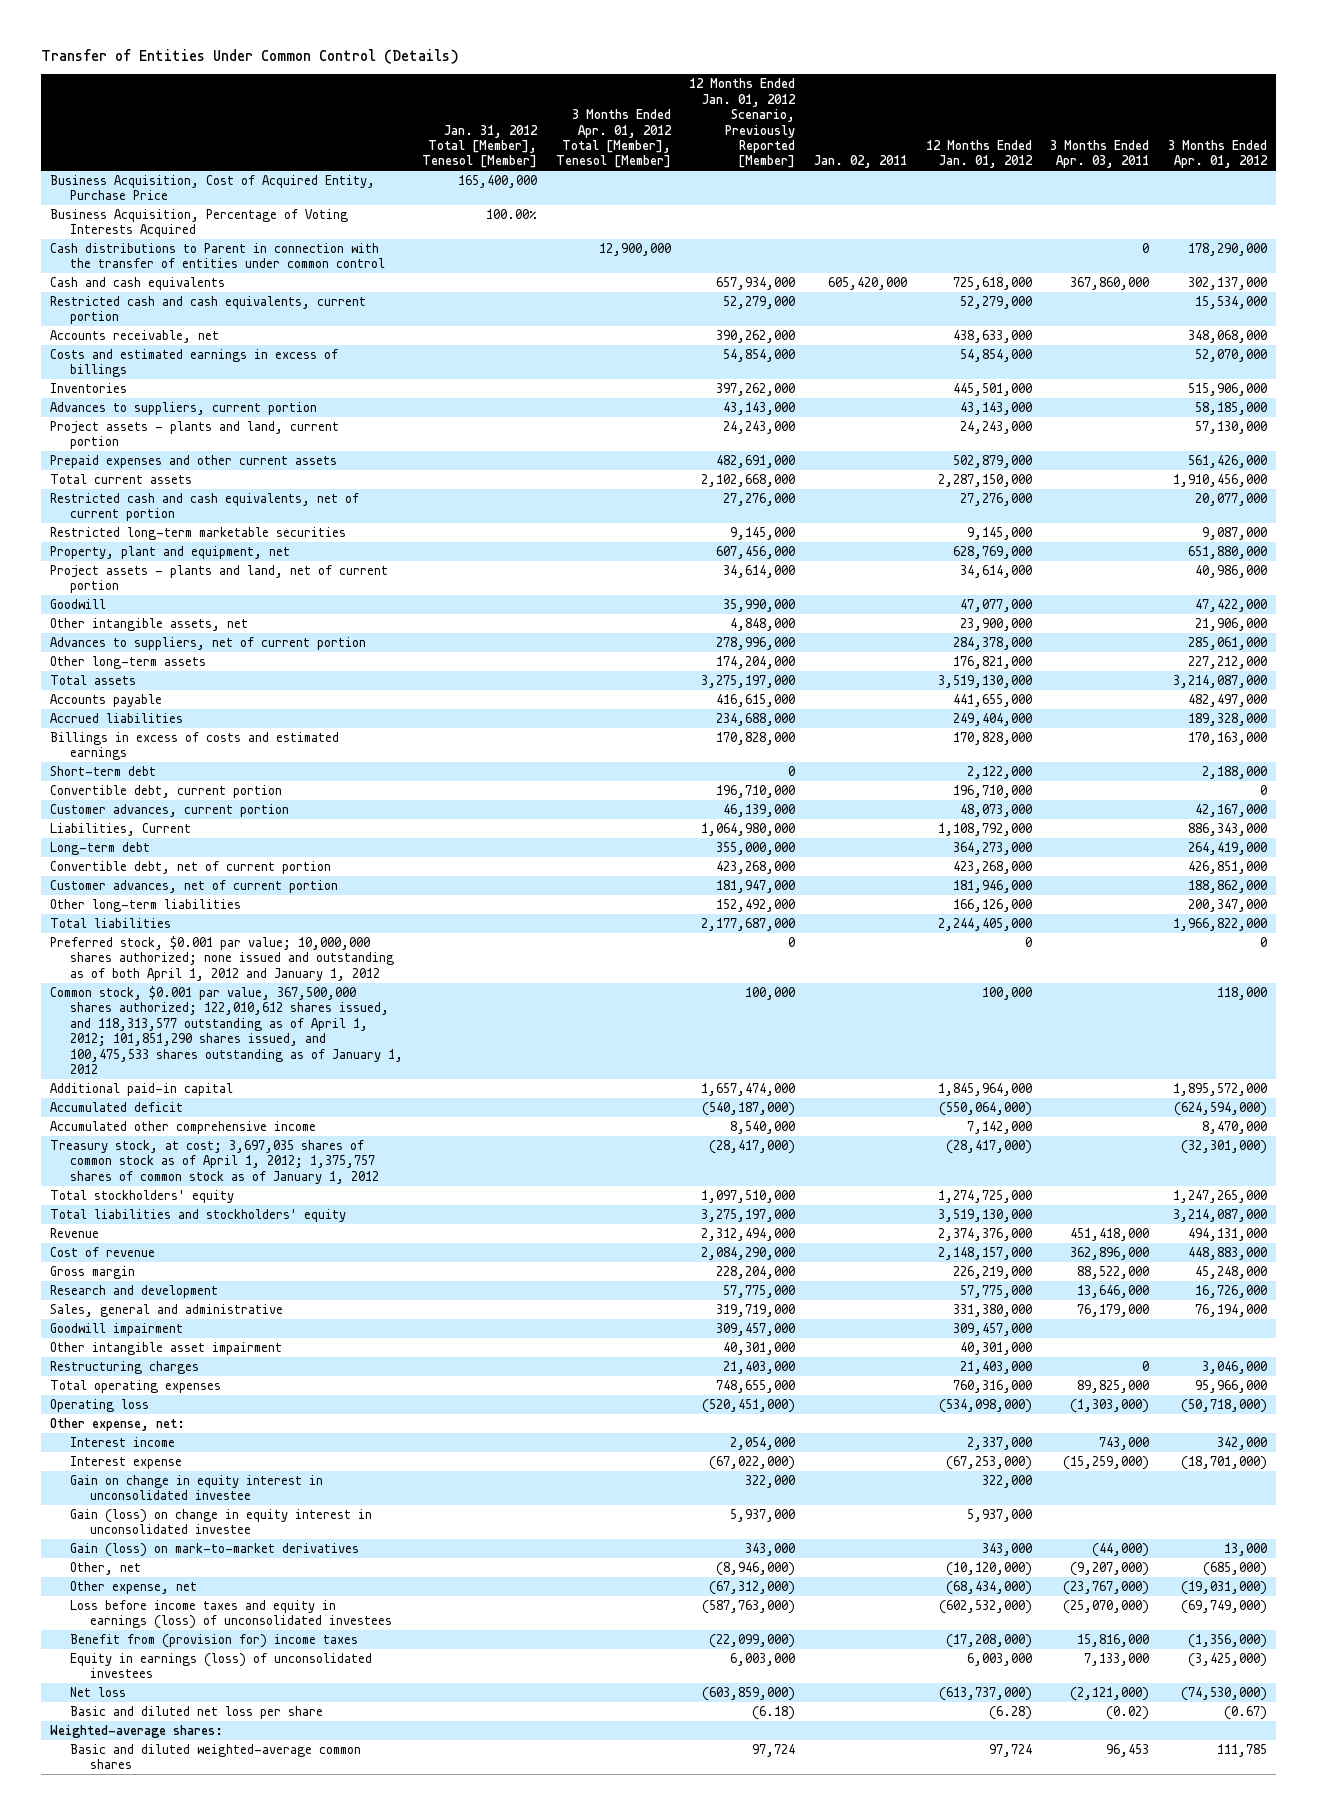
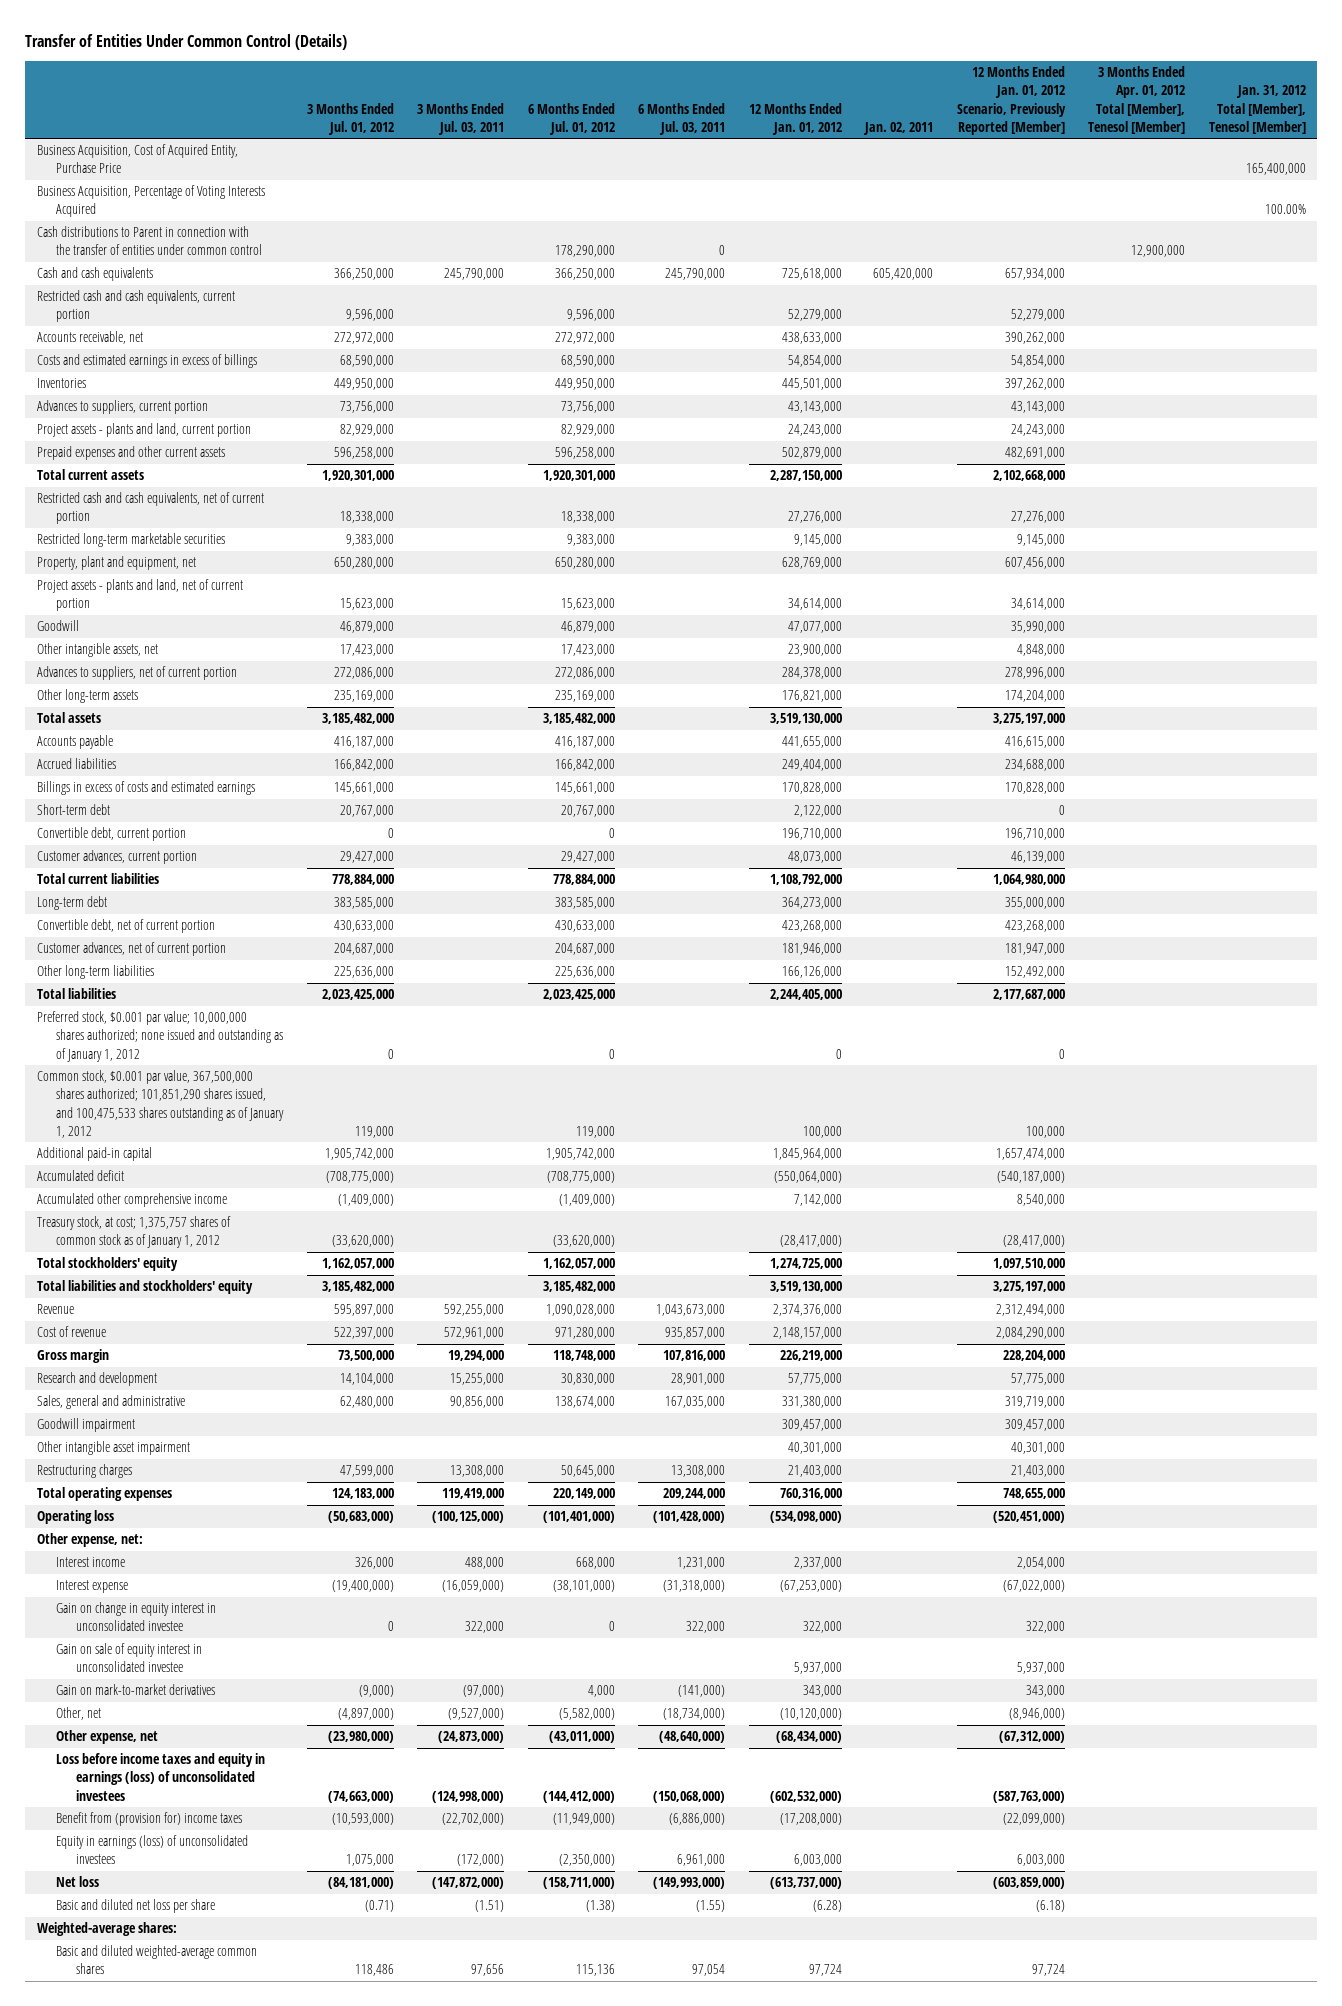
- | Jan. 31, 2012 Total [Member], Tenesol [Member] | 3 Months Ended Apr. 01, 2012 Total [Member], Tenesol [Member] | 12 Months Ended Jan. 01, 2012 Scenario, Previously Reported [Member] | Jan. 02, 2011 | 12 Months Ended Jan. 01, 2012 | 3 Months Ended Apr. 03, 2011 | 3 Months Ended Apr. 01, 2012
+ | 3 Months Ended Jul. 01, 2012 | 3 Months Ended Jul. 03, 2011 | 6 Months Ended Jul. 01, 2012 | 6 Months Ended Jul. 03, 2011 | 12 Months Ended Jan. 01, 2012 | Jan. 02, 2011 | 12 Months Ended Jan. 01, 2012 Scenario, Previously Reported [Member] | 3 Months Ended Apr. 01, 2012 Total [Member], Tenesol [Member] | Jan. 31, 2012 Total [Member], Tenesol [Member]
- Liabilities, Current | | | 1,064,980,000 | | 1,108,792,000 | | 886,343,000
+ Total current liabilities | 778,884,000 | | 778,884,000 | | 1,108,792,000 | | 1,064,980,000 | |
- Preferred stock, $0.001 par value; 10,000,000 shares authorized; none issued and outstanding as of both April 1, 2012 and January 1, 2012 | | | 0 | | 0 | | 0
- Common stock, $0.001 par value, 367,500,000 shares authorized; 122,010,612 shares issued, and 118,313,577 outstanding as of April 1, 2012; 101,851,290 shares issued, and 100,475,533 shares outstanding as of January 1, 2012 | | | 100,000 | | 100,000 | | 118,000
+ Preferred stock, $0.001 par value; 10,000,000 shares authorized; none issued and outstanding as of January 1, 2012 | 0 | | 0 | | 0 | | 0 | |
+ Common stock, $0.001 par value, 367,500,000 shares authorized; 101,851,290 shares issued, and 100,475,533 shares outstanding as of January 1, 2012 | 119,000 | | 119,000 | | 100,000 | | 100,000 | |
- Treasury stock, at cost; 3,697,035 shares of common stock as of April 1, 2012; 1,375,757 shares of common stock as of January 1, 2012 | | | (28,417,000) | | (28,417,000) | | (32,301,000)
+ Treasury stock, at cost; 1,375,757 shares of common stock as of January 1, 2012 | (33,620,000) | | (33,620,000) | | (28,417,000) | | (28,417,000) | |
- Gain (loss) on change in equity interest in unconsolidated investee | | | 5,937,000 | | 5,937,000 | |
- Gain (loss) on mark-to-market derivatives | | | 343,000 | | 343,000 | (44,000) | 13,000
+ Gain on sale of equity interest in unconsolidated investee | | | | | 5,937,000 | | 5,937,000 | |
+ Gain on mark-to-market derivatives | (9,000) | (97,000) | 4,000 | (141,000) | 343,000 | | 343,000 | |

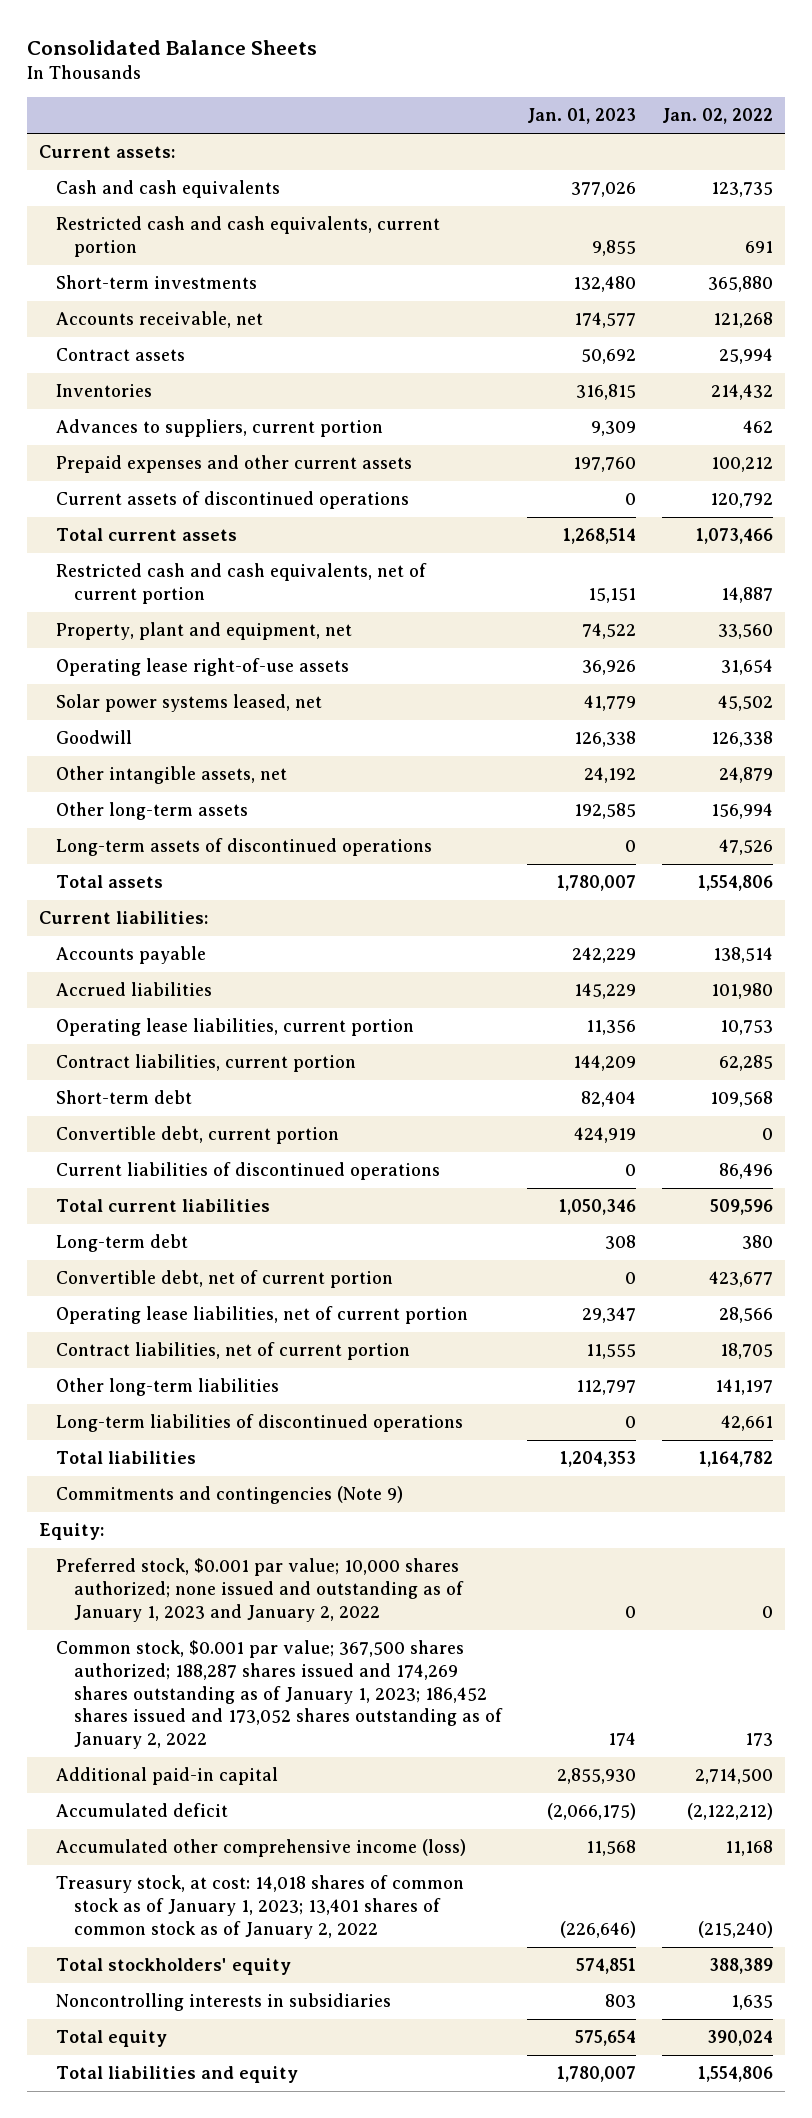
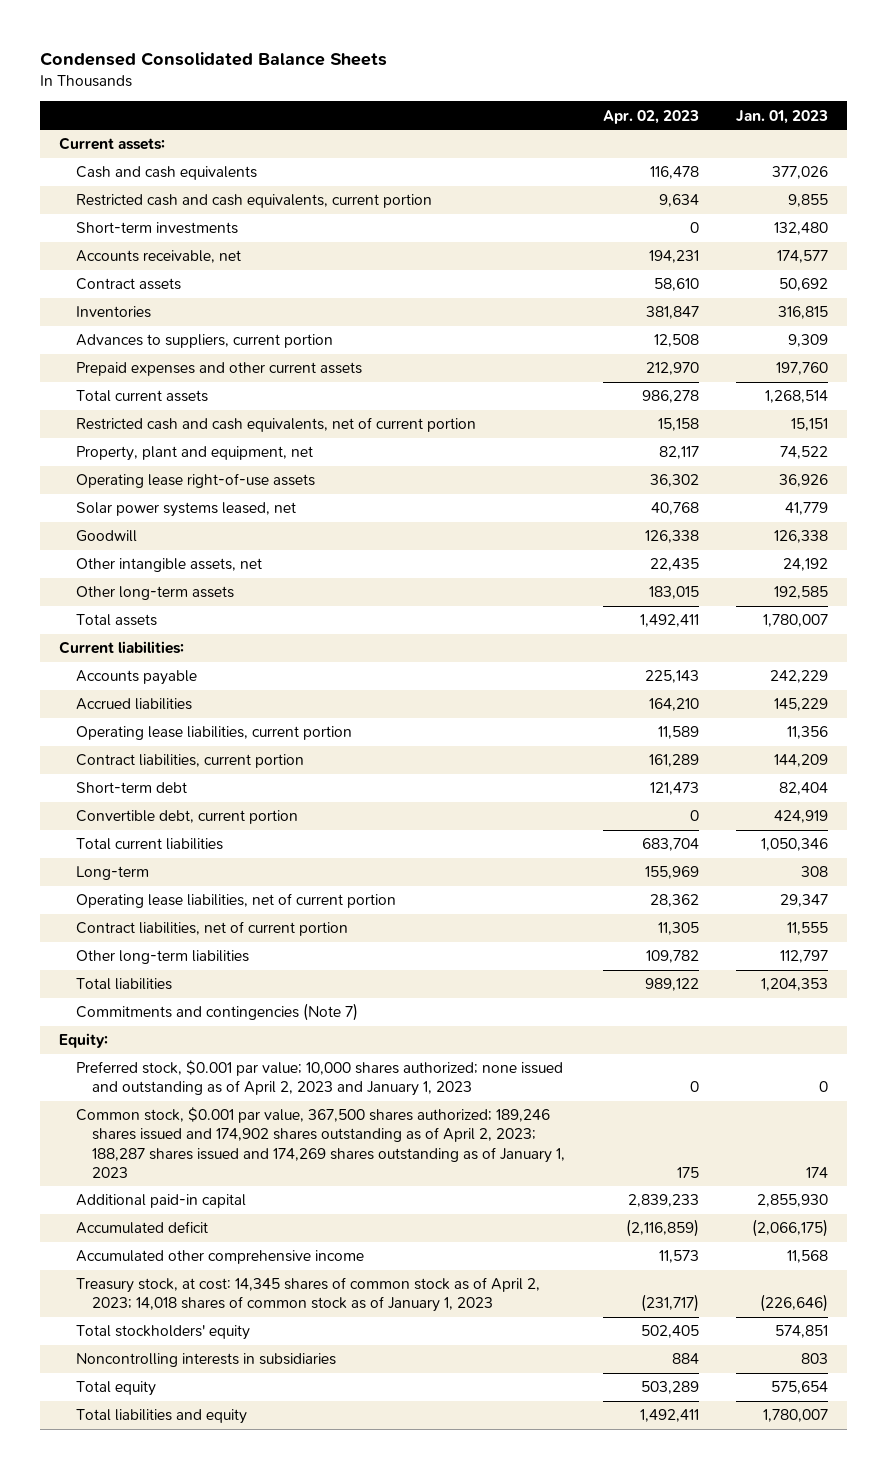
- Consolidated Balance Sheets
+ Condensed Consolidated Balance Sheets
- | Jan. 01, 2023 | Jan. 02, 2022
+ | Apr. 02, 2023 | Jan. 01, 2023
- Current assets of discontinued operations | 0 | 120,792
- Long-term assets of discontinued operations | 0 | 47,526
- Current liabilities of discontinued operations | 0 | 86,496
- Long-term debt | 308 | 380
- Convertible debt, net of current portion | 0 | 423,677
+ Long-term | 155,969 | 308
- Long-term liabilities of discontinued operations | 0 | 42,661
- Commitments and contingencies (Note 9)
+ Commitments and contingencies (Note 7)
- Preferred stock, $0.001 par value; 10,000 shares authorized; none issued and outstanding as of January 1, 2023 and January 2, 2022 | 0 | 0
- Common stock, $0.001 par value; 367,500 shares authorized; 188,287 shares issued and 174,269 shares outstanding as of January 1, 2023; 186,452 shares issued and 173,052 shares outstanding as of January 2, 2022 | 174 | 173
+ Preferred stock, $0.001 par value; 10,000 shares authorized; none issued and outstanding as of April 2, 2023 and January 1, 2023 | 0 | 0
+ Common stock, $0.001 par value, 367,500 shares authorized; 189,246 shares issued and 174,902 shares outstanding as of April 2, 2023; 188,287 shares issued and 174,269 shares outstanding as of January 1, 2023 | 175 | 174
- Accumulated other comprehensive income (loss) | 11,568 | 11,168
- Treasury stock, at cost: 14,018 shares of common stock as of January 1, 2023; 13,401 shares of common stock as of January 2, 2022 | (226,646) | (215,240)
+ Accumulated other comprehensive income | 11,573 | 11,568
+ Treasury stock, at cost: 14,345 shares of common stock as of April 2, 2023; 14,018 shares of common stock as of January 1, 2023 | (231,717) | (226,646)

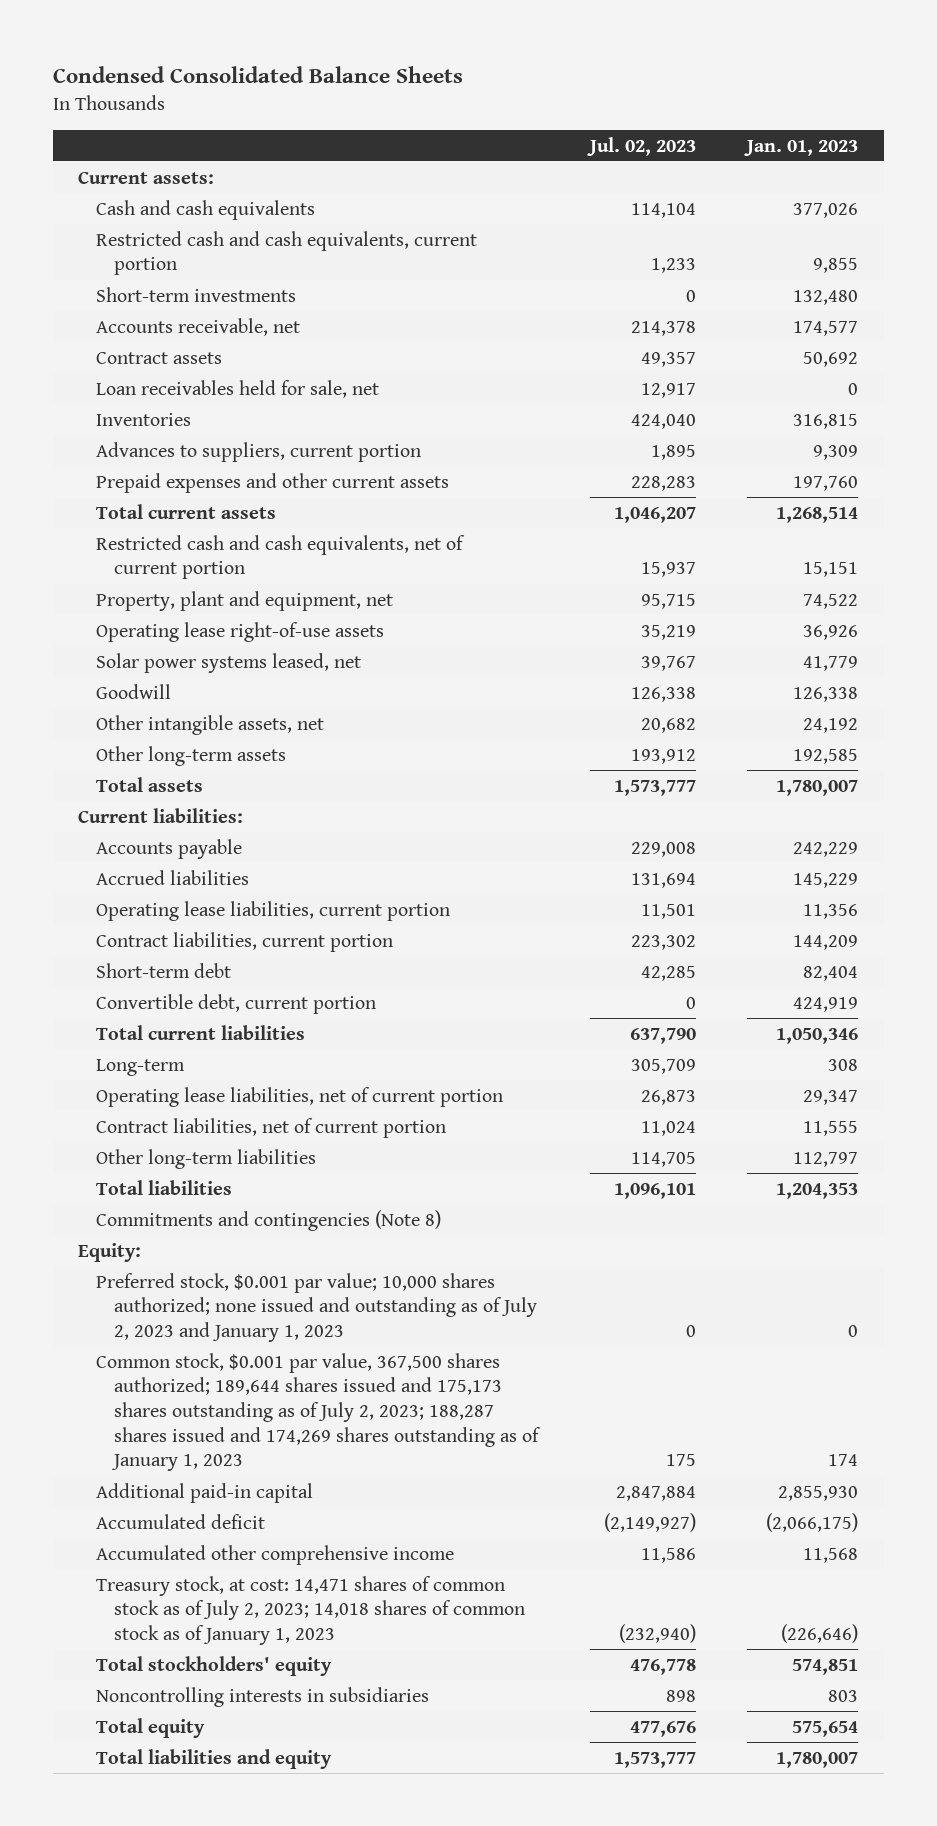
- | Apr. 02, 2023 | Jan. 01, 2023
+ | Jul. 02, 2023 | Jan. 01, 2023
+ Loan receivables held for sale, net | 12,917 | 0
- Commitments and contingencies (Note 7)
+ Commitments and contingencies (Note 8)
- Preferred stock, $0.001 par value; 10,000 shares authorized; none issued and outstanding as of April 2, 2023 and January 1, 2023 | 0 | 0
- Common stock, $0.001 par value, 367,500 shares authorized; 189,246 shares issued and 174,902 shares outstanding as of April 2, 2023; 188,287 shares issued and 174,269 shares outstanding as of January 1, 2023 | 175 | 174
+ Preferred stock, $0.001 par value; 10,000 shares authorized; none issued and outstanding as of July 2, 2023 and January 1, 2023 | 0 | 0
+ Common stock, $0.001 par value, 367,500 shares authorized; 189,644 shares issued and 175,173 shares outstanding as of July 2, 2023; 188,287 shares issued and 174,269 shares outstanding as of January 1, 2023 | 175 | 174
- Treasury stock, at cost: 14,345 shares of common stock as of April 2, 2023; 14,018 shares of common stock as of January 1, 2023 | (231,717) | (226,646)
+ Treasury stock, at cost: 14,471 shares of common stock as of July 2, 2023; 14,018 shares of common stock as of January 1, 2023 | (232,940) | (226,646)

